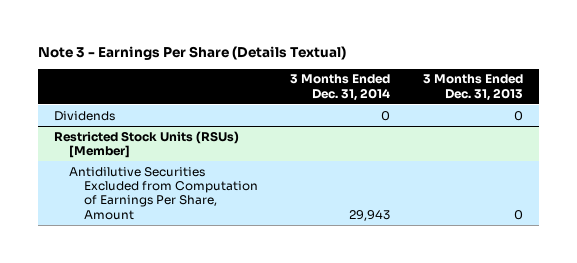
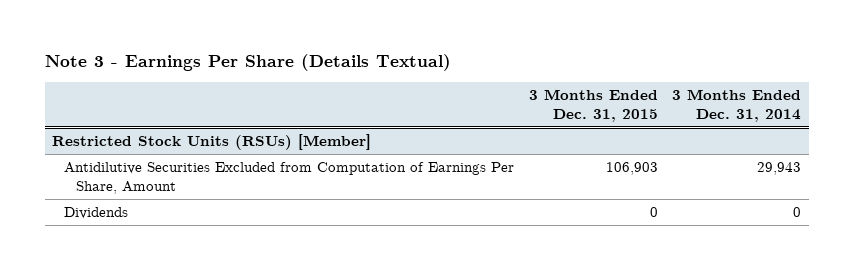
- | 3 Months Ended Dec. 31, 2014 | 3 Months Ended Dec. 31, 2013
+ | 3 Months Ended Dec. 31, 2015 | 3 Months Ended Dec. 31, 2014
- Dividends | 0 | 0
@ Restricted Stock Units (RSUs) [Member]
+ Dividends | 0 | 0

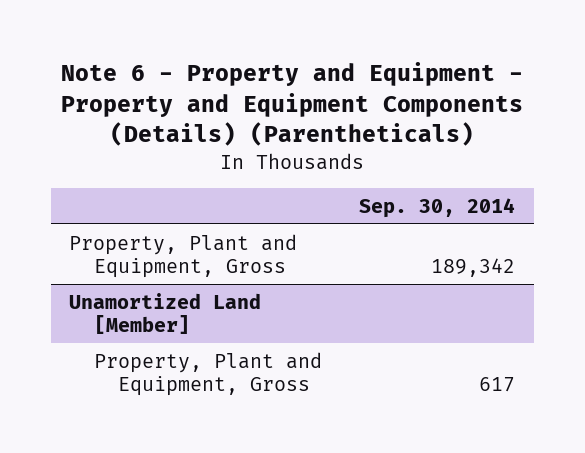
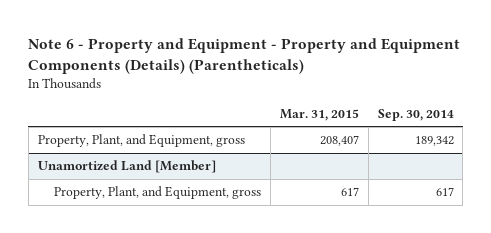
- | Sep. 30, 2014
+ | Mar. 31, 2015 | Sep. 30, 2014
- Property, Plant and Equipment, Gross | 189,342
+ Property, Plant, and Equipment, gross | 208,407 | 189,342
@ Unamortized Land [Member]
- Property, Plant and Equipment, Gross | 617
+ Property, Plant, and Equipment, gross | 617 | 617

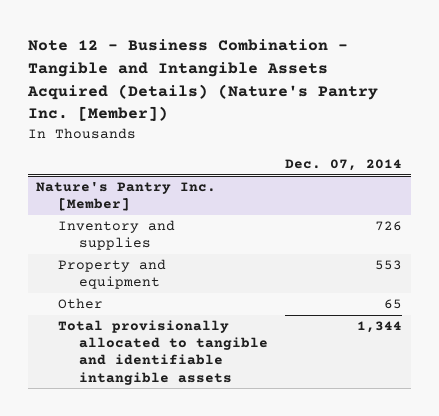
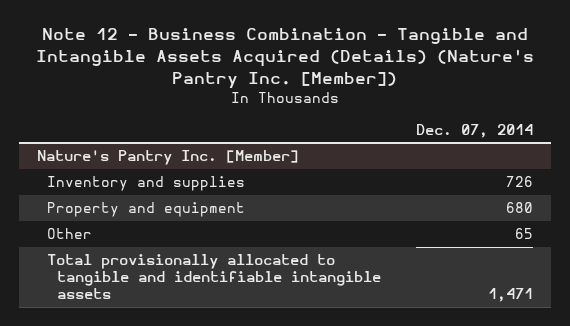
@ Nature's Pantry Inc. [Member]
- Property and equipment | 553
+ Property and equipment | 680
- Total provisionally allocated to tangible and identifiable intangible assets | 1,344
+ Total provisionally allocated to tangible and identifiable intangible assets | 1,471

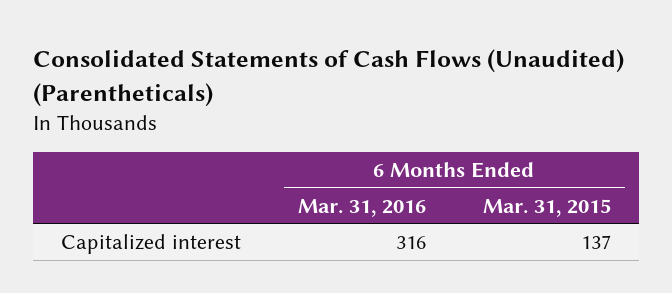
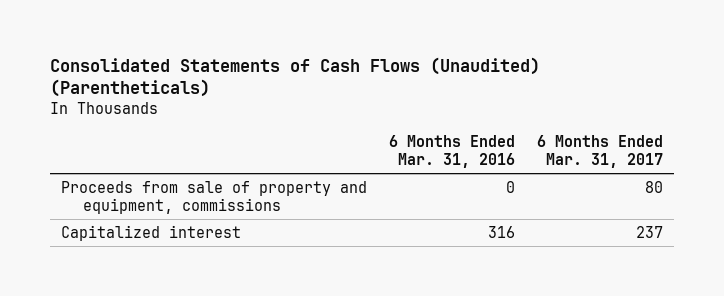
- | 6 Months Ended Mar. 31, 2016 | 6 Months Ended Mar. 31, 2015
+ | 6 Months Ended Mar. 31, 2016 | 6 Months Ended Mar. 31, 2017
+ Proceeds from sale of property and equipment, commissions | 0 | 80

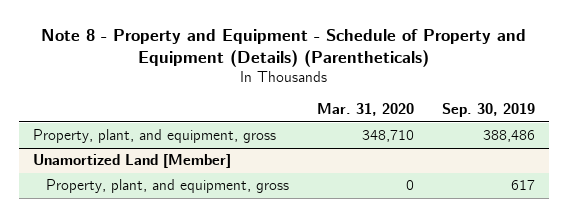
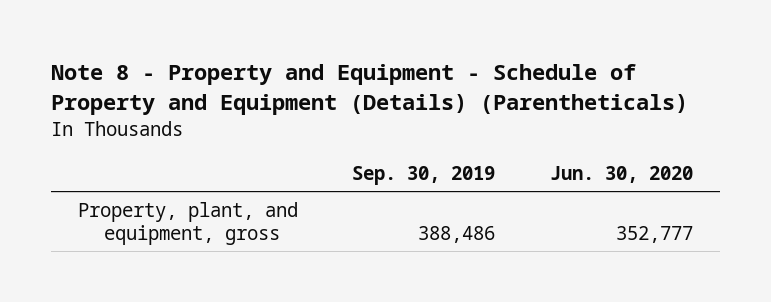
- | Mar. 31, 2020 | Sep. 30, 2019
+ | Sep. 30, 2019 | Jun. 30, 2020
- Unamortized Land [Member]
- Property, plant, and equipment, gross | 0 | 617

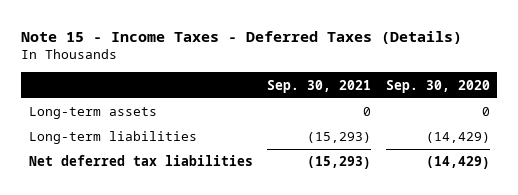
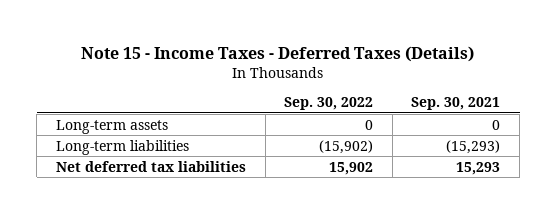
- | Sep. 30, 2021 | Sep. 30, 2020
+ | Sep. 30, 2022 | Sep. 30, 2021
- Net deferred tax liabilities | (15,293) | (14,429)
+ Net deferred tax liabilities | 15,902 | 15,293

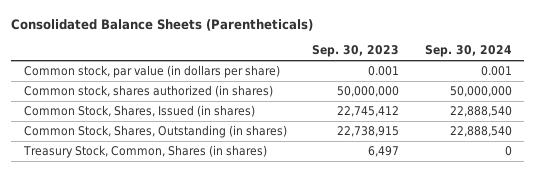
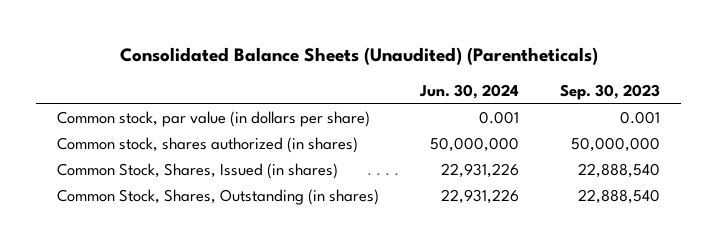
- Consolidated Balance Sheets (Parentheticals)
+ Consolidated Balance Sheets (Unaudited) (Parentheticals)
- | Sep. 30, 2023 | Sep. 30, 2024
+ | Jun. 30, 2024 | Sep. 30, 2023
- Common Stock, Shares, Issued (in shares) | 22,745,412 | 22,888,540
- Common Stock, Shares, Outstanding (in shares) | 22,738,915 | 22,888,540
- Treasury Stock, Common, Shares (in shares) | 6,497 | 0
+ Common Stock, Shares, Issued (in shares) | 22,931,226 | 22,888,540
+ Common Stock, Shares, Outstanding (in shares) | 22,931,226 | 22,888,540

